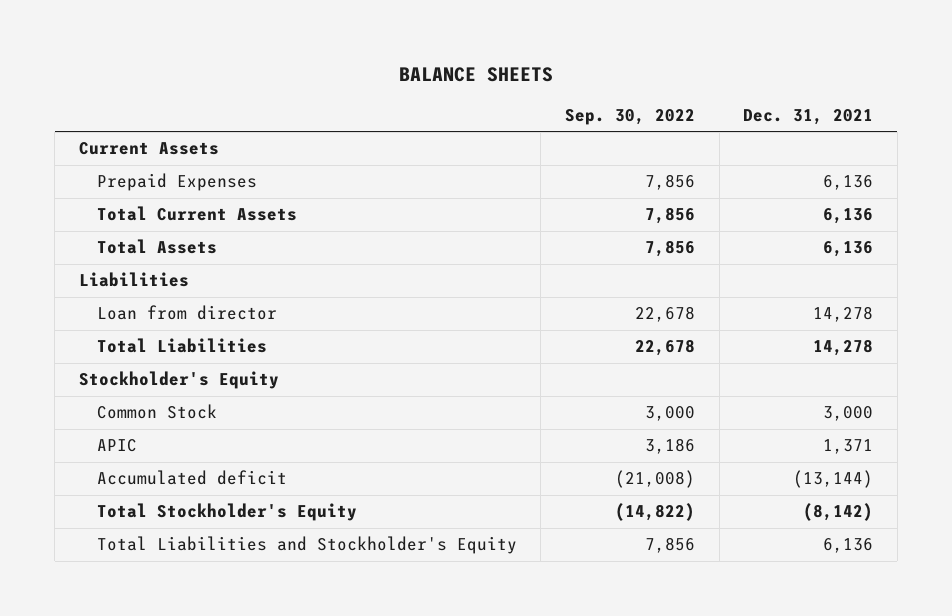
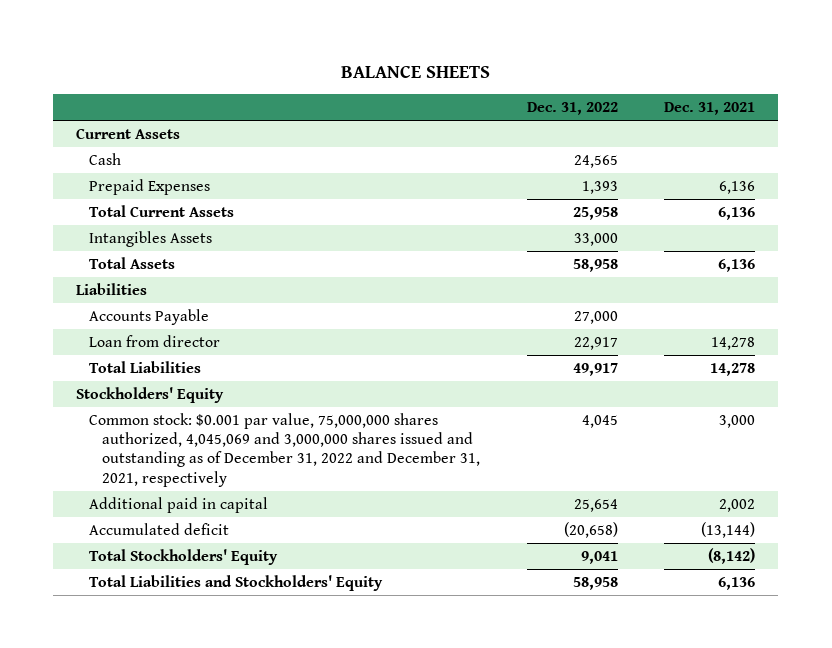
- | Sep. 30, 2022 | Dec. 31, 2021
+ | Dec. 31, 2022 | Dec. 31, 2021
+ Cash | 24,565 |
+ Intangibles Assets | 33,000 |
+ Accounts Payable | 27,000 |
- Stockholder's Equity
- Common Stock | 3,000 | 3,000
- APIC | 3,186 | 1,371
+ Stockholders' Equity
+ Common stock: $0.001 par value, 75,000,000 shares authorized, 4,045,069 and 3,000,000 shares issued and outstanding as of December 31, 2022 and December 31, 2021, respectively | 4,045 | 3,000
+ Additional paid in capital | 25,654 | 2,002
- Total Stockholder's Equity | (14,822) | (8,142)
- Total Liabilities and Stockholder's Equity | 7,856 | 6,136
+ Total Stockholders' Equity | 9,041 | (8,142)
+ Total Liabilities and Stockholders' Equity | 58,958 | 6,136

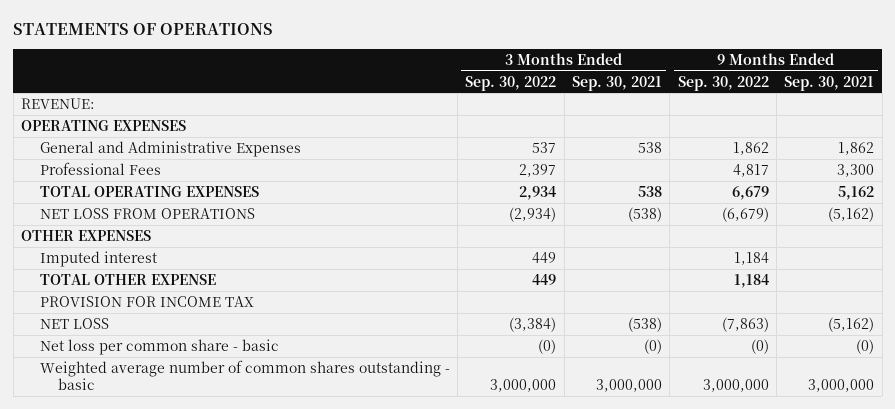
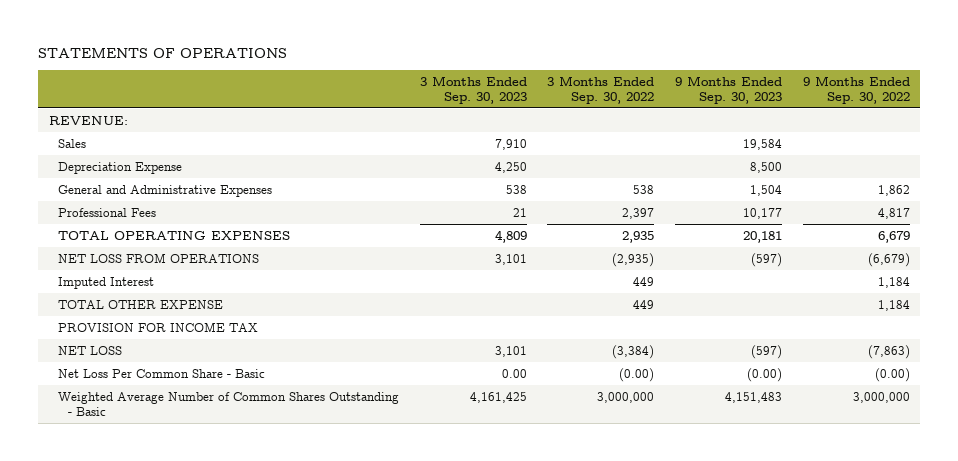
- | 3 Months Ended Sep. 30, 2022 | 3 Months Ended Sep. 30, 2021 | 9 Months Ended Sep. 30, 2022 | 9 Months Ended Sep. 30, 2021
+ | 3 Months Ended Sep. 30, 2023 | 3 Months Ended Sep. 30, 2022 | 9 Months Ended Sep. 30, 2023 | 9 Months Ended Sep. 30, 2022
- OPERATING EXPENSES
- General and Administrative Expenses | 537 | 538 | 1,862 | 1,862
+ Sales | 7,910 | | 19,584 |
+ Depreciation Expense | 4,250 | | 8,500 |
+ General and Administrative Expenses | 538 | 538 | 1,504 | 1,862
- TOTAL OPERATING EXPENSES | 2,934 | 538 | 6,679 | 5,162
- NET LOSS FROM OPERATIONS | (2,934) | (538) | (6,679) | (5,162)
- OTHER EXPENSES
- Imputed interest | 449 | | 1,184 |
+ TOTAL OPERATING EXPENSES | 4,809 | 2,935 | 20,181 | 6,679
+ NET LOSS FROM OPERATIONS | 3,101 | (2,935) | (597) | (6,679)
+ Imputed Interest | | 449 | | 1,184
- Net loss per common share - basic | (0) | (0) | (0) | (0)
- Weighted average number of common shares outstanding - basic | 3,000,000 | 3,000,000 | 3,000,000 | 3,000,000
+ Net Loss Per Common Share - Basic | 0.00 | (0.00) | (0.00) | (0.00)
+ Weighted Average Number of Common Shares Outstanding - Basic | 4,161,425 | 3,000,000 | 4,151,483 | 3,000,000

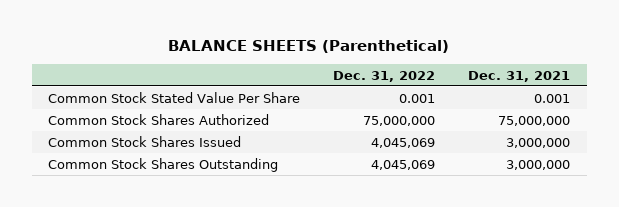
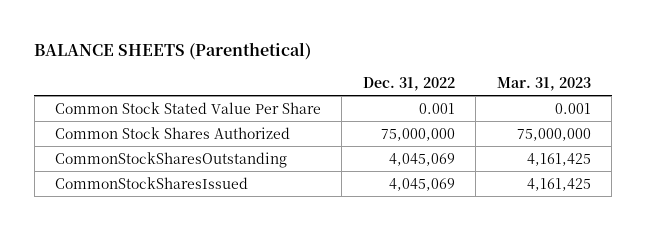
- | Dec. 31, 2022 | Dec. 31, 2021
+ | Dec. 31, 2022 | Mar. 31, 2023
- Common Stock Shares Issued | 4,045,069 | 3,000,000
- Common Stock Shares Outstanding | 4,045,069 | 3,000,000
+ CommonStockSharesOutstanding | 4,045,069 | 4,161,425
+ CommonStockSharesIssued | 4,045,069 | 4,161,425

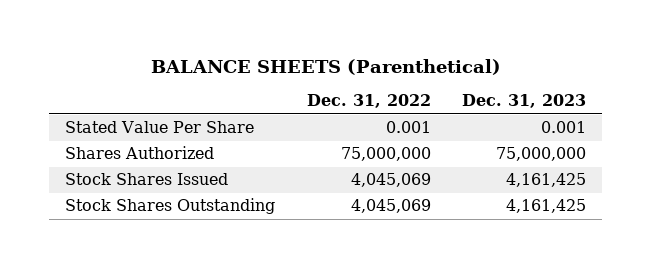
- | Dec. 31, 2022 | Mar. 31, 2023
+ | Dec. 31, 2022 | Dec. 31, 2023
- Common Stock Stated Value Per Share | 0.001 | 0.001
- Common Stock Shares Authorized | 75,000,000 | 75,000,000
- CommonStockSharesOutstanding | 4,045,069 | 4,161,425
- CommonStockSharesIssued | 4,045,069 | 4,161,425
+ Stated Value Per Share | 0.001 | 0.001
+ Shares Authorized | 75,000,000 | 75,000,000
+ Stock Shares Issued | 4,045,069 | 4,161,425
+ Stock Shares Outstanding | 4,045,069 | 4,161,425

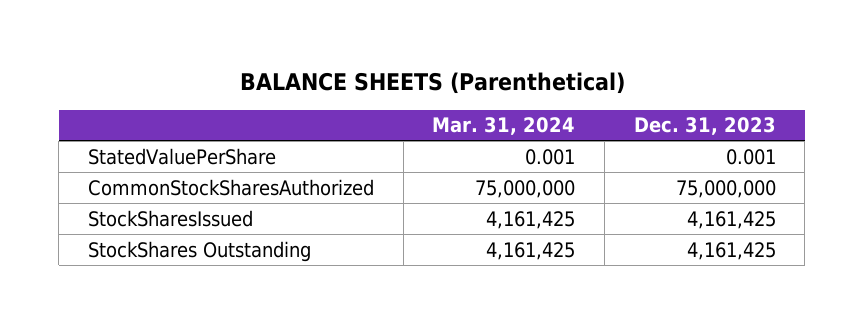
- | Dec. 31, 2022 | Dec. 31, 2023
+ | Mar. 31, 2024 | Dec. 31, 2023
- Stated Value Per Share | 0.001 | 0.001
- Shares Authorized | 75,000,000 | 75,000,000
- Stock Shares Issued | 4,045,069 | 4,161,425
- Stock Shares Outstanding | 4,045,069 | 4,161,425
+ StatedValuePerShare | 0.001 | 0.001
+ CommonStockSharesAuthorized | 75,000,000 | 75,000,000
+ StockSharesIssued | 4,161,425 | 4,161,425
+ StockShares Outstanding | 4,161,425 | 4,161,425

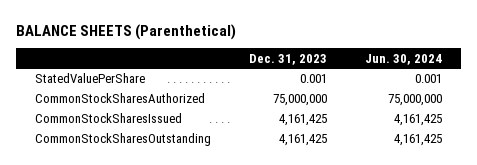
- | Mar. 31, 2024 | Dec. 31, 2023
+ | Dec. 31, 2023 | Jun. 30, 2024
- StockSharesIssued | 4,161,425 | 4,161,425
- StockShares Outstanding | 4,161,425 | 4,161,425
+ CommonStockSharesIssued | 4,161,425 | 4,161,425
+ CommonStockSharesOutstanding | 4,161,425 | 4,161,425

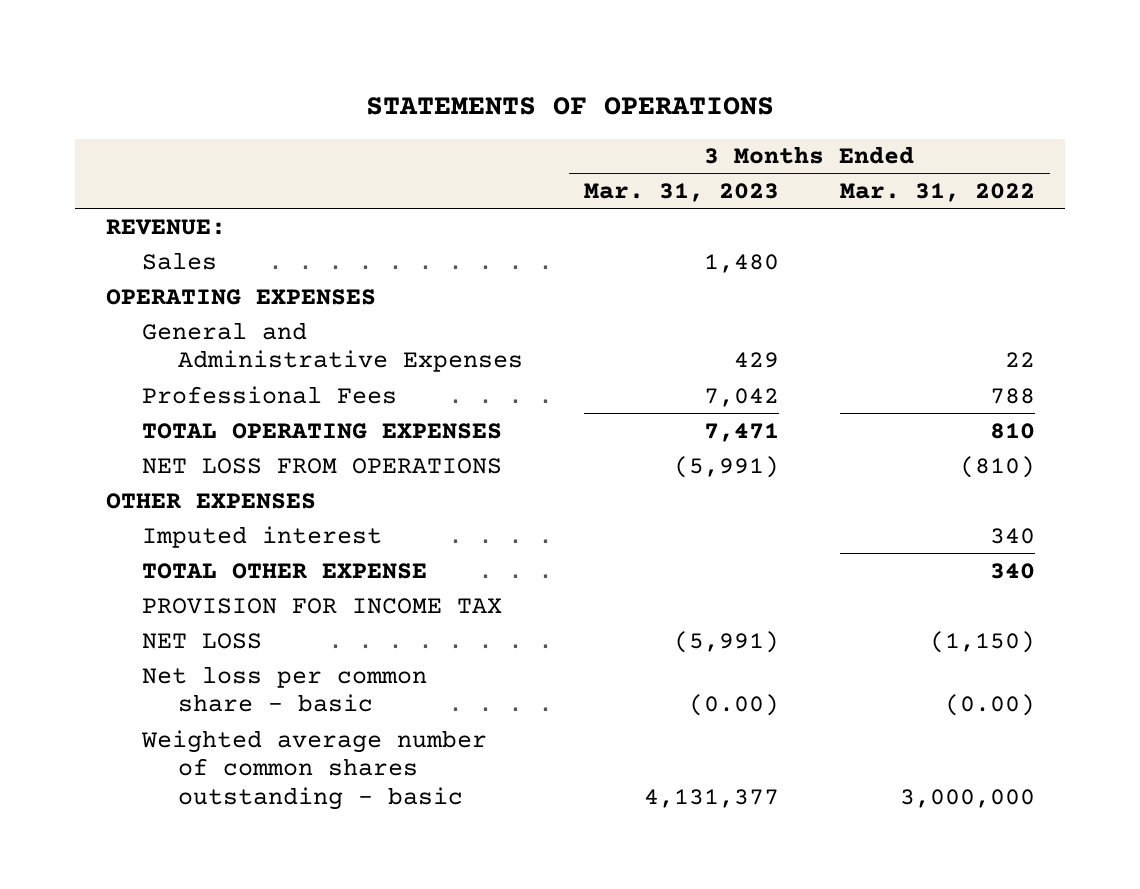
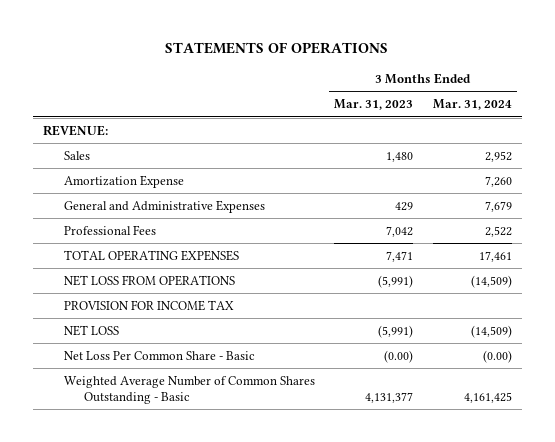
- | 3 Months Ended Mar. 31, 2023 | 3 Months Ended Mar. 31, 2022
+ | 3 Months Ended Mar. 31, 2023 | 3 Months Ended Mar. 31, 2024
- OPERATING EXPENSES
+ Amortization Expense | | 7,260
- OTHER EXPENSES
- Imputed interest | | 340
- TOTAL OTHER EXPENSE | | 340
- Net loss per common share - basic | (0.00) | (0.00)
- Weighted average number of common shares outstanding - basic | 4,131,377 | 3,000,000
+ Net Loss Per Common Share - Basic | (0.00) | (0.00)
+ Weighted Average Number of Common Shares Outstanding - Basic | 4,131,377 | 4,161,425

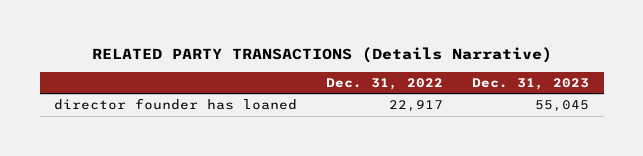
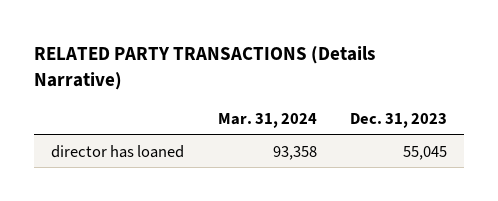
- | Dec. 31, 2022 | Dec. 31, 2023
+ | Mar. 31, 2024 | Dec. 31, 2023
- director founder has loaned | 22,917 | 55,045
+ director has loaned | 93,358 | 55,045

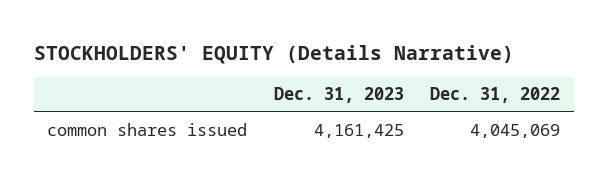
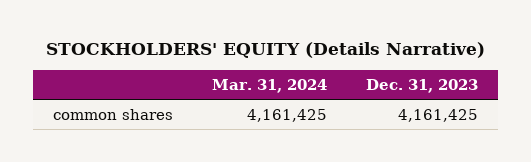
- | Dec. 31, 2023 | Dec. 31, 2022
+ | Mar. 31, 2024 | Dec. 31, 2023
- common shares issued | 4,161,425 | 4,045,069
+ common shares | 4,161,425 | 4,161,425

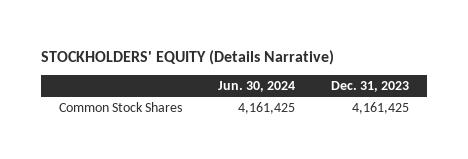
- | Mar. 31, 2024 | Dec. 31, 2023
+ | Jun. 30, 2024 | Dec. 31, 2023
- common shares | 4,161,425 | 4,161,425
+ Common Stock Shares | 4,161,425 | 4,161,425

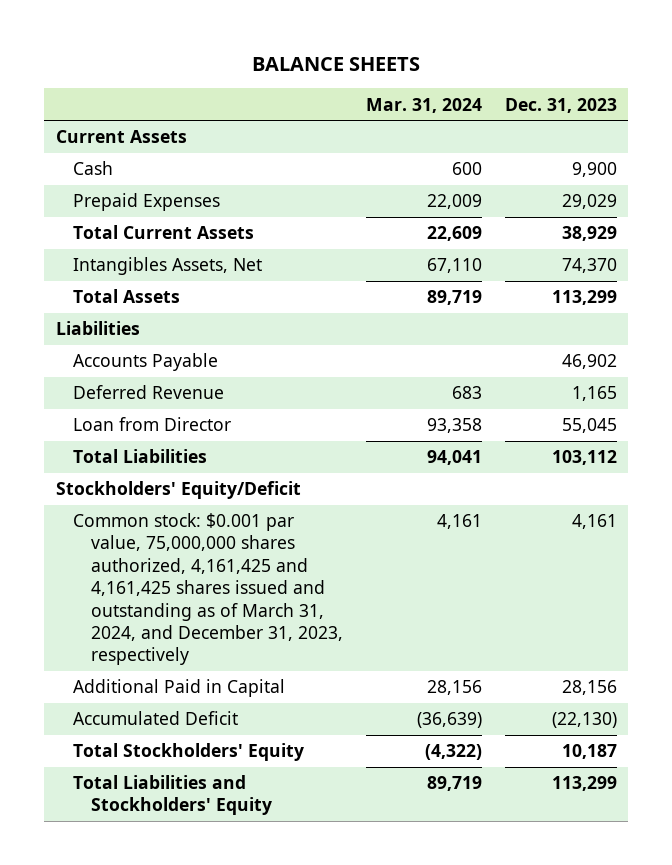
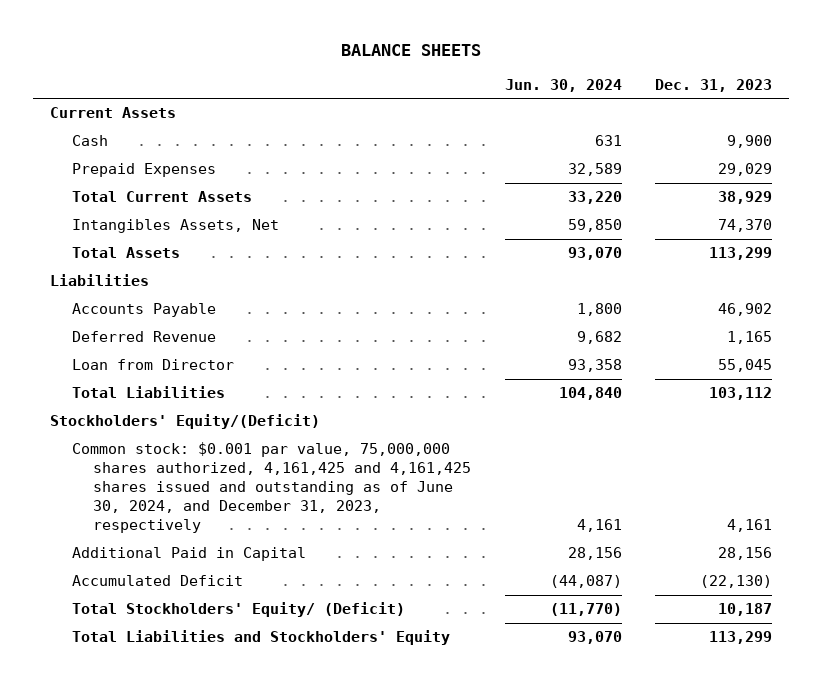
- | Mar. 31, 2024 | Dec. 31, 2023
+ | Jun. 30, 2024 | Dec. 31, 2023
- Stockholders' Equity/Deficit
- Common stock: $0.001 par value, 75,000,000 shares authorized, 4,161,425 and 4,161,425 shares issued and outstanding as of March 31, 2024, and December 31, 2023, respectively | 4,161 | 4,161
+ Stockholders' Equity/(Deficit)
+ Common stock: $0.001 par value, 75,000,000 shares authorized, 4,161,425 and 4,161,425 shares issued and outstanding as of June 30, 2024, and December 31, 2023, respectively | 4,161 | 4,161
- Total Stockholders' Equity | (4,322) | 10,187
+ Total Stockholders' Equity/ (Deficit) | (11,770) | 10,187

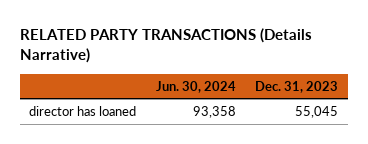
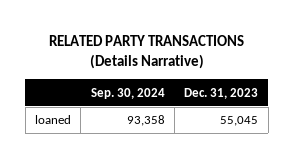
- | Jun. 30, 2024 | Dec. 31, 2023
+ | Sep. 30, 2024 | Dec. 31, 2023
- director has loaned | 93,358 | 55,045
+ loaned | 93,358 | 55,045

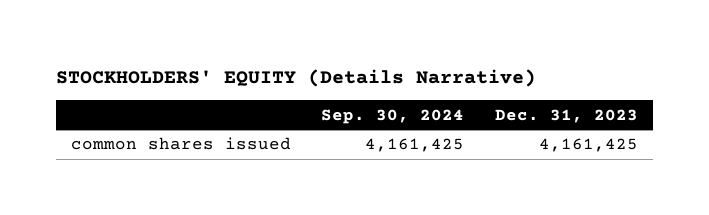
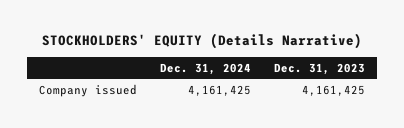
- | Sep. 30, 2024 | Dec. 31, 2023
+ | Dec. 31, 2024 | Dec. 31, 2023
- common shares issued | 4,161,425 | 4,161,425
+ Company issued | 4,161,425 | 4,161,425

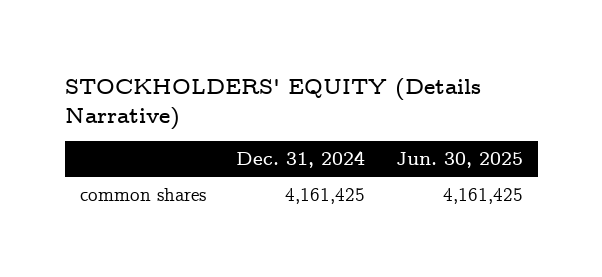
- | Dec. 31, 2024 | Dec. 31, 2023
+ | Dec. 31, 2024 | Jun. 30, 2025
- Company issued | 4,161,425 | 4,161,425
+ common shares | 4,161,425 | 4,161,425

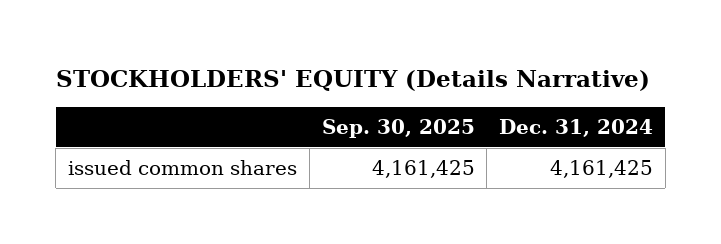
- | Dec. 31, 2024 | Jun. 30, 2025
+ | Sep. 30, 2025 | Dec. 31, 2024
- common shares | 4,161,425 | 4,161,425
+ issued common shares | 4,161,425 | 4,161,425

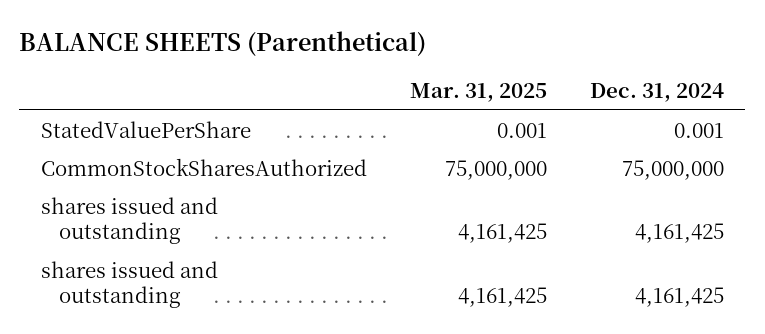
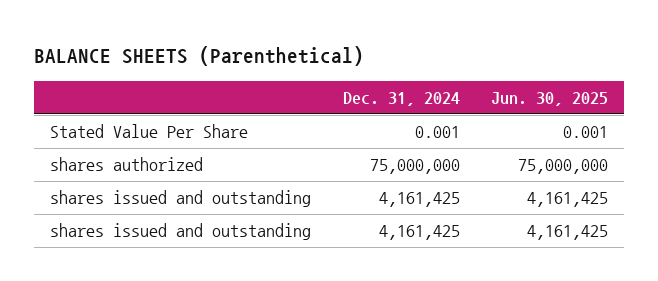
- | Mar. 31, 2025 | Dec. 31, 2024
+ | Dec. 31, 2024 | Jun. 30, 2025
- StatedValuePerShare | 0.001 | 0.001
- CommonStockSharesAuthorized | 75,000,000 | 75,000,000
+ Stated Value Per Share | 0.001 | 0.001
+ shares authorized | 75,000,000 | 75,000,000

